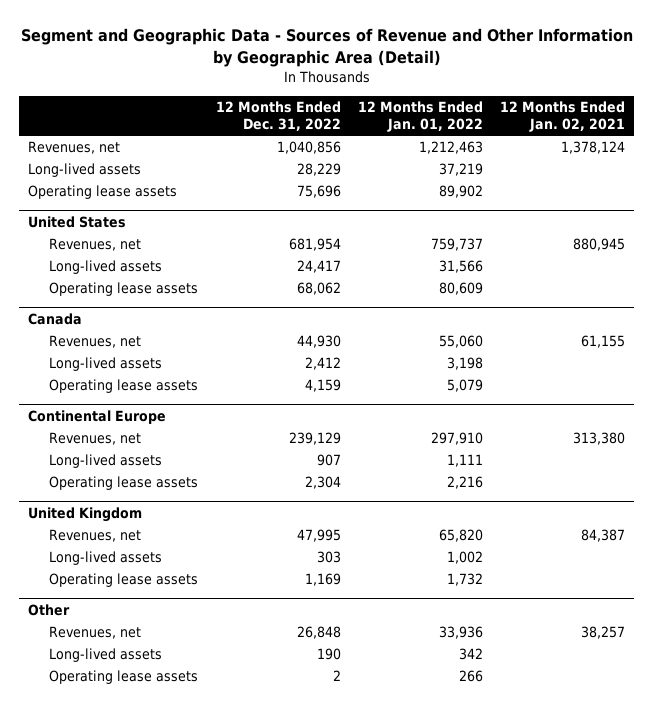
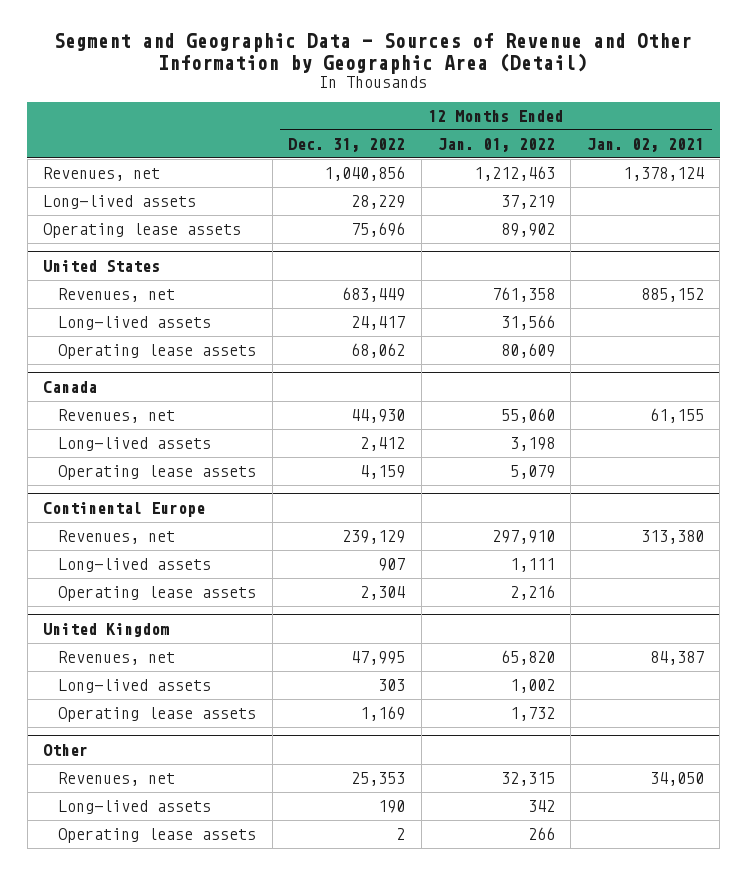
@ United States
- Revenues, net | 681,954 | 759,737 | 880,945
+ Revenues, net | 683,449 | 761,358 | 885,152
@ Other
- Revenues, net | 26,848 | 33,936 | 38,257
+ Revenues, net | 25,353 | 32,315 | 34,050

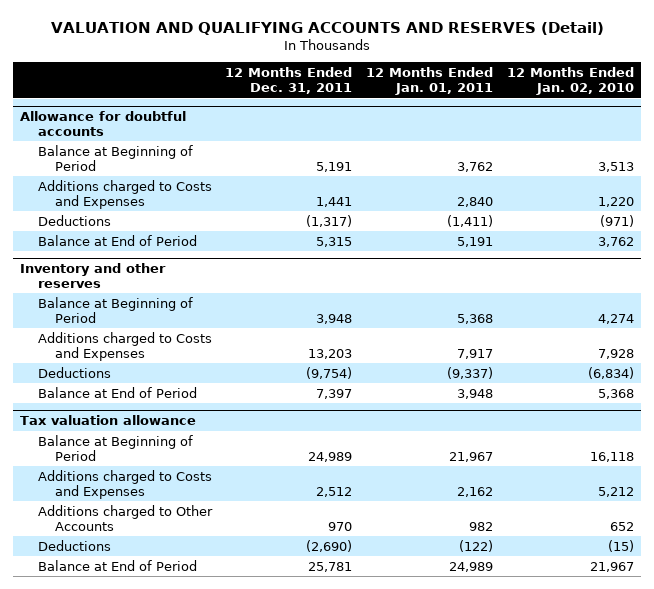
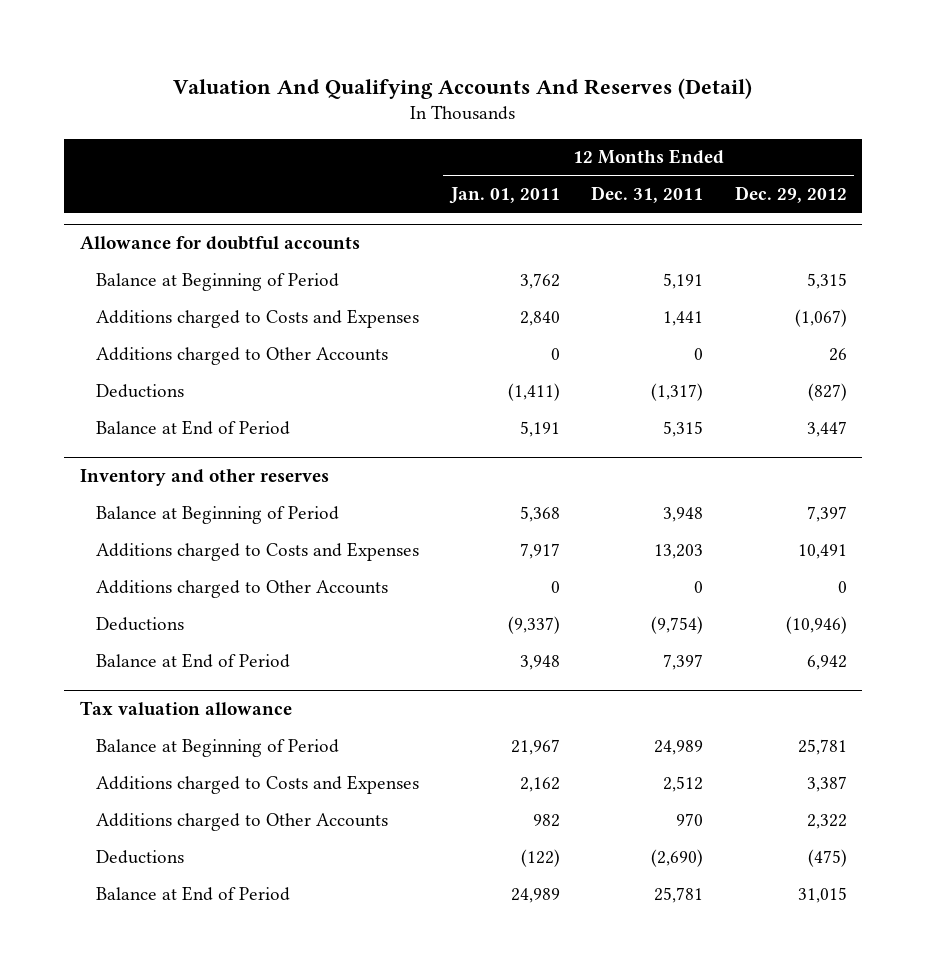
- VALUATION AND QUALIFYING ACCOUNTS AND RESERVES (Detail)
+ Valuation And Qualifying Accounts And Reserves (Detail)
- | 12 Months Ended Dec. 31, 2011 | 12 Months Ended Jan. 01, 2011 | 12 Months Ended Jan. 02, 2010
+ | 12 Months Ended Jan. 01, 2011 | 12 Months Ended Dec. 31, 2011 | 12 Months Ended Dec. 29, 2012
@ Allowance for doubtful accounts
+ Additions charged to Other Accounts | 0 | 0 | 26
@ Inventory and other reserves
+ Additions charged to Other Accounts | 0 | 0 | 0

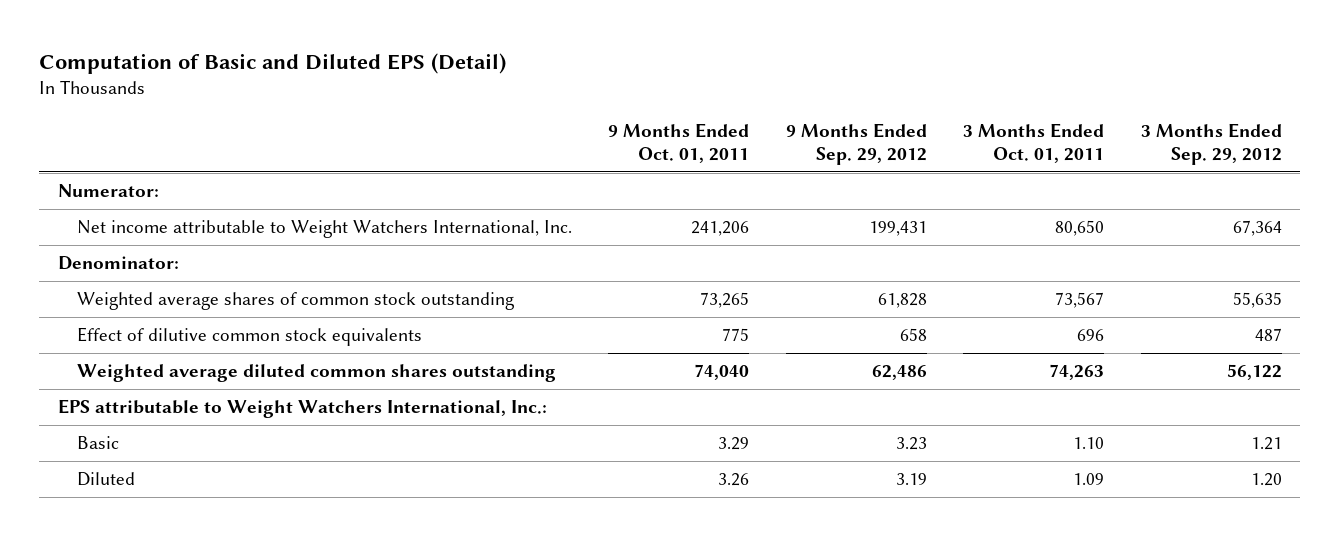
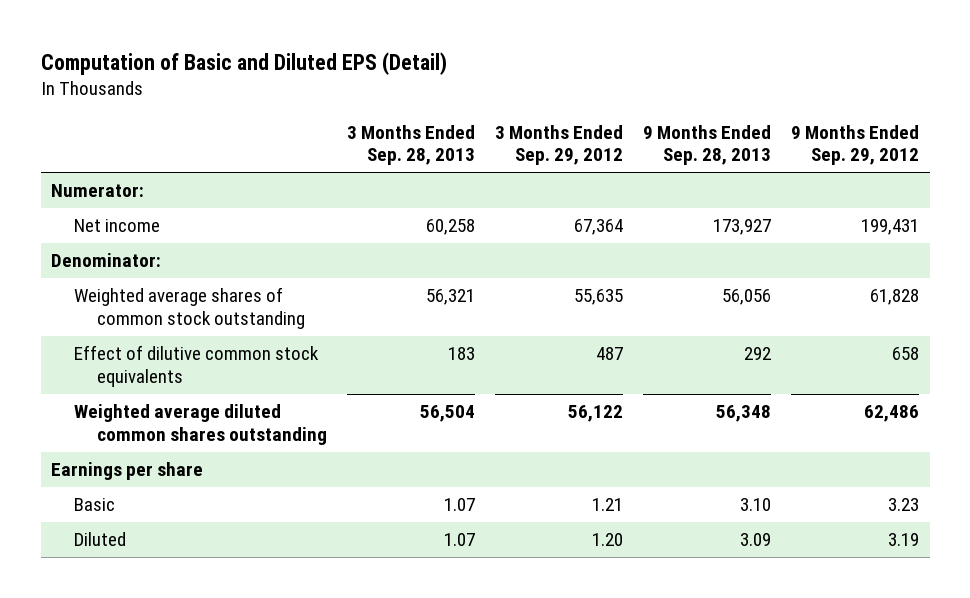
- | 9 Months Ended Oct. 01, 2011 | 9 Months Ended Sep. 29, 2012 | 3 Months Ended Oct. 01, 2011 | 3 Months Ended Sep. 29, 2012
+ | 3 Months Ended Sep. 28, 2013 | 3 Months Ended Sep. 29, 2012 | 9 Months Ended Sep. 28, 2013 | 9 Months Ended Sep. 29, 2012
- Net income attributable to Weight Watchers International, Inc. | 241,206 | 199,431 | 80,650 | 67,364
+ Net income | 60,258 | 67,364 | 173,927 | 199,431
- EPS attributable to Weight Watchers International, Inc.:
+ Earnings per share

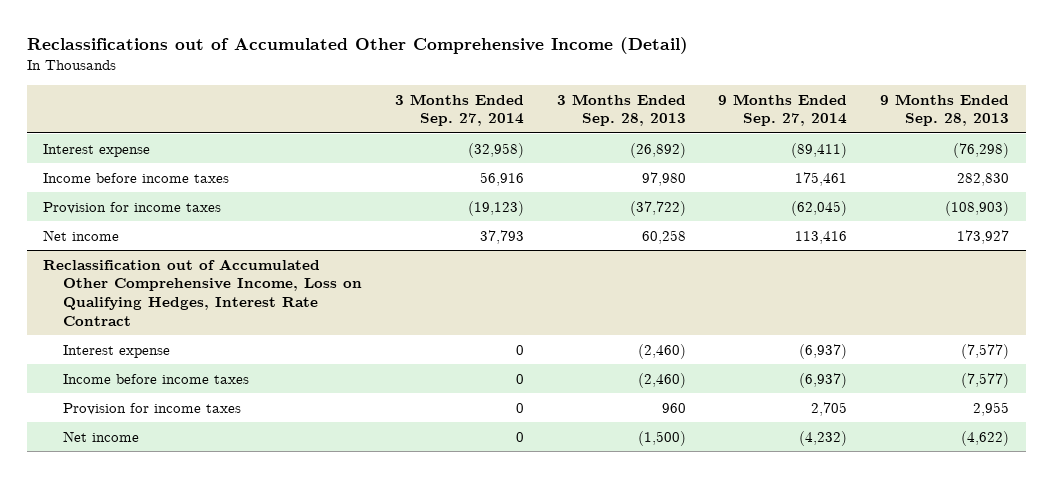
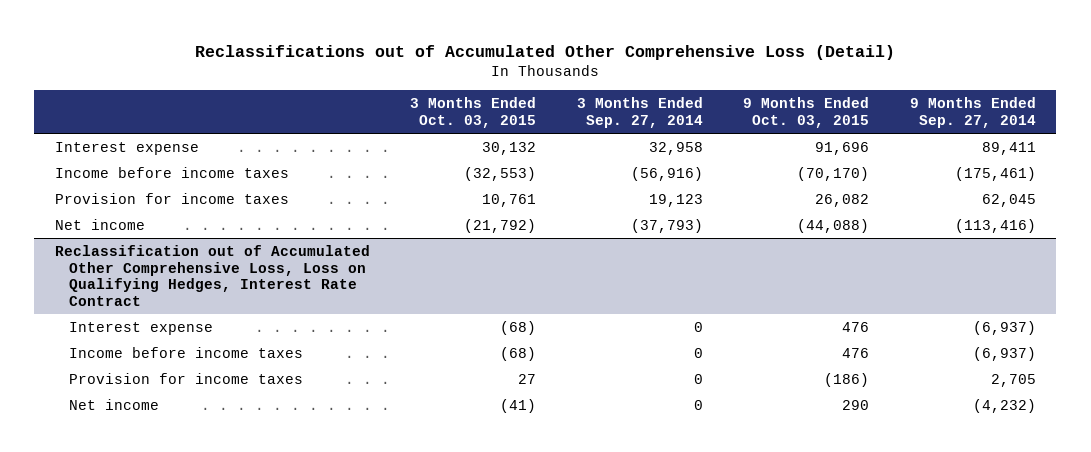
- Reclassifications out of Accumulated Other Comprehensive Income (Detail)
+ Reclassifications out of Accumulated Other Comprehensive Loss (Detail)
- | 3 Months Ended Sep. 27, 2014 | 3 Months Ended Sep. 28, 2013 | 9 Months Ended Sep. 27, 2014 | 9 Months Ended Sep. 28, 2013
+ | 3 Months Ended Oct. 03, 2015 | 3 Months Ended Sep. 27, 2014 | 9 Months Ended Oct. 03, 2015 | 9 Months Ended Sep. 27, 2014
- Interest expense | (32,958) | (26,892) | (89,411) | (76,298)
- Income before income taxes | 56,916 | 97,980 | 175,461 | 282,830
- Provision for income taxes | (19,123) | (37,722) | (62,045) | (108,903)
- Net income | 37,793 | 60,258 | 113,416 | 173,927
- Reclassification out of Accumulated Other Comprehensive Income, Loss on Qualifying Hedges, Interest Rate Contract
+ Interest expense | 30,132 | 32,958 | 91,696 | 89,411
+ Income before income taxes | (32,553) | (56,916) | (70,170) | (175,461)
+ Provision for income taxes | 10,761 | 19,123 | 26,082 | 62,045
+ Net income | (21,792) | (37,793) | (44,088) | (113,416)
+ Reclassification out of Accumulated Other Comprehensive Loss, Loss on Qualifying Hedges, Interest Rate Contract

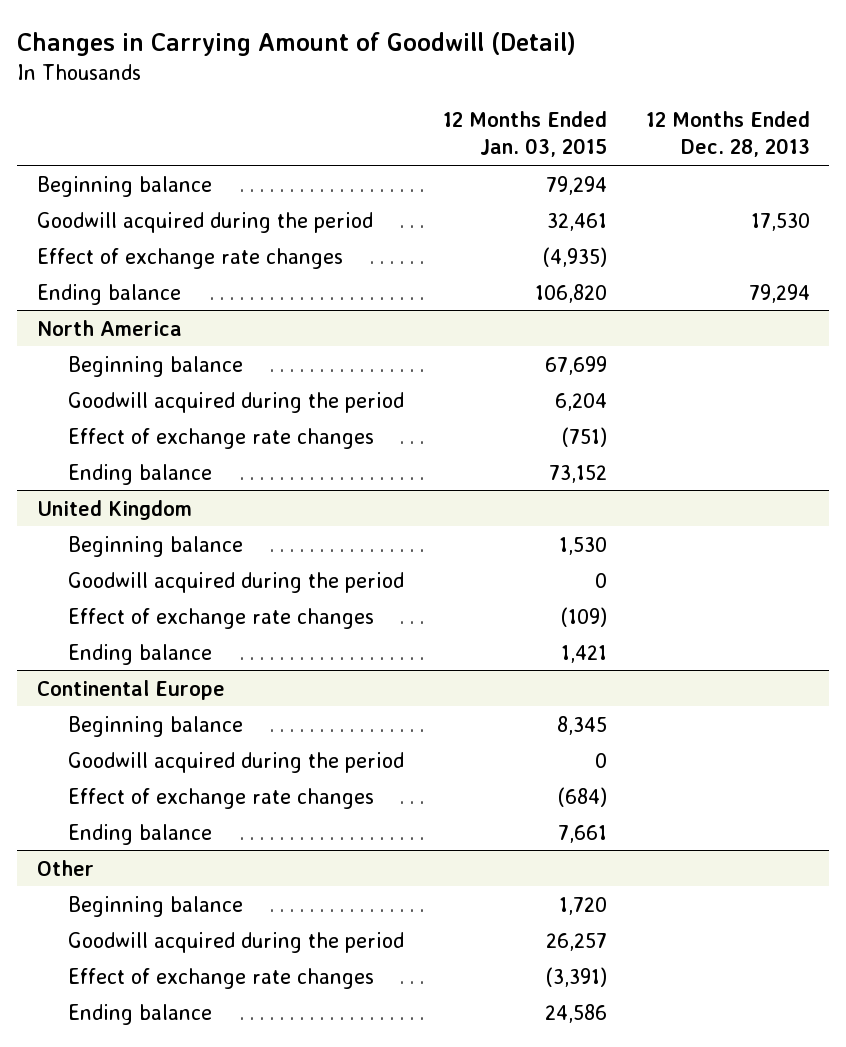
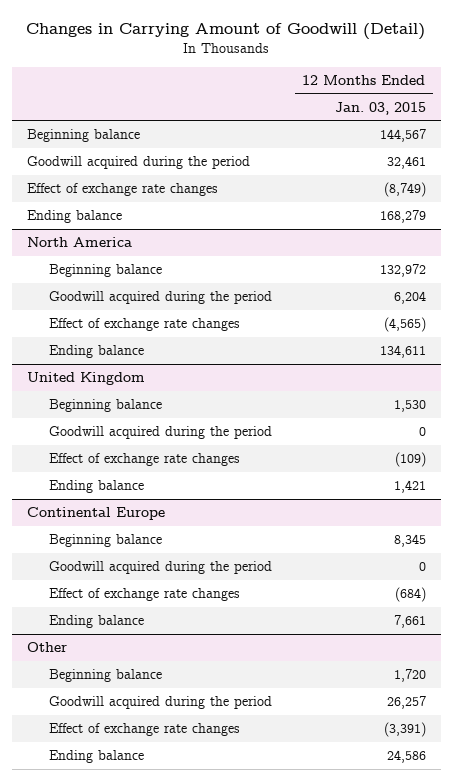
- | 12 Months Ended Jan. 03, 2015 | 12 Months Ended Dec. 28, 2013
+ | 12 Months Ended Jan. 03, 2015
- Beginning balance | 79,294 |
+ Beginning balance | 144,567
- Effect of exchange rate changes | (4,935) |
- Ending balance | 106,820 | 79,294
+ Effect of exchange rate changes | (8,749)
+ Ending balance | 168,279
@ North America
- Beginning balance | 67,699 |
+ Beginning balance | 132,972
- Effect of exchange rate changes | (751) |
- Ending balance | 73,152 |
+ Effect of exchange rate changes | (4,565)
+ Ending balance | 134,611

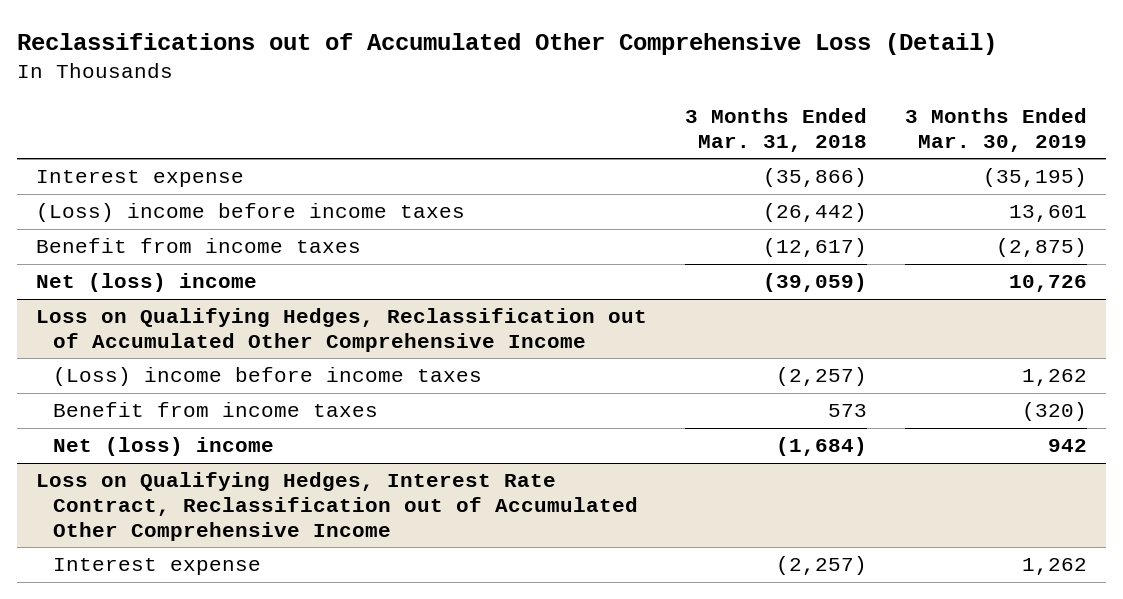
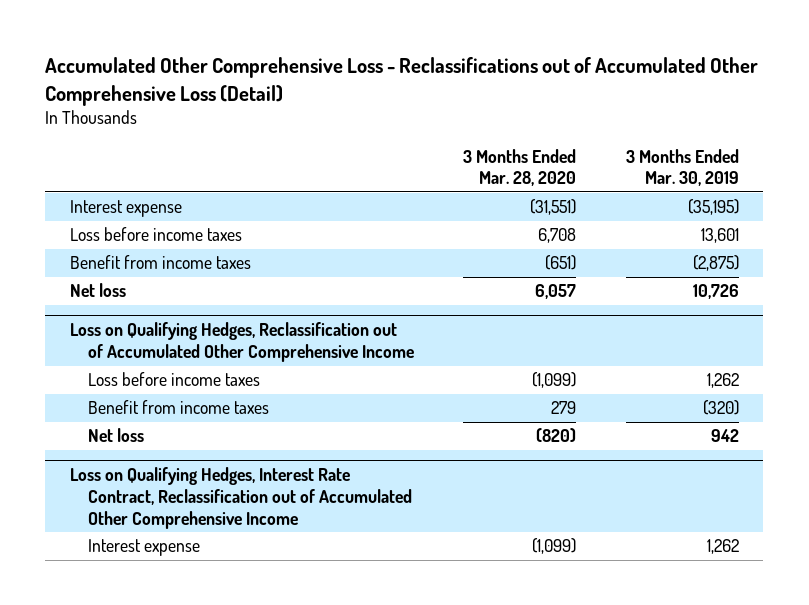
- Reclassifications out of Accumulated Other Comprehensive Loss (Detail)
+ Accumulated Other Comprehensive Loss - Reclassifications out of Accumulated Other Comprehensive Loss (Detail)
- | 3 Months Ended Mar. 31, 2018 | 3 Months Ended Mar. 30, 2019
+ | 3 Months Ended Mar. 28, 2020 | 3 Months Ended Mar. 30, 2019
- (Loss) income before income taxes | (26,442) | 13,601
+ Loss before income taxes | 6,708 | 13,601
- Net (loss) income | (39,059) | 10,726
+ Net loss | 6,057 | 10,726
@ Loss on Qualifying Hedges, Reclassification out of Accumulated Other Comprehensive Income
- (Loss) income before income taxes | (2,257) | 1,262
+ Loss before income taxes | (1,099) | 1,262
- Net (loss) income | (1,684) | 942
+ Net loss | (820) | 942

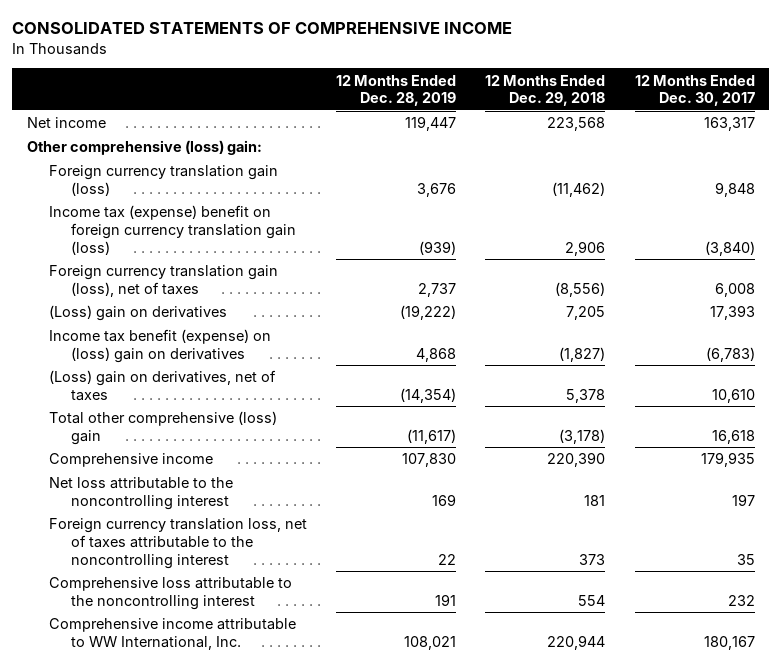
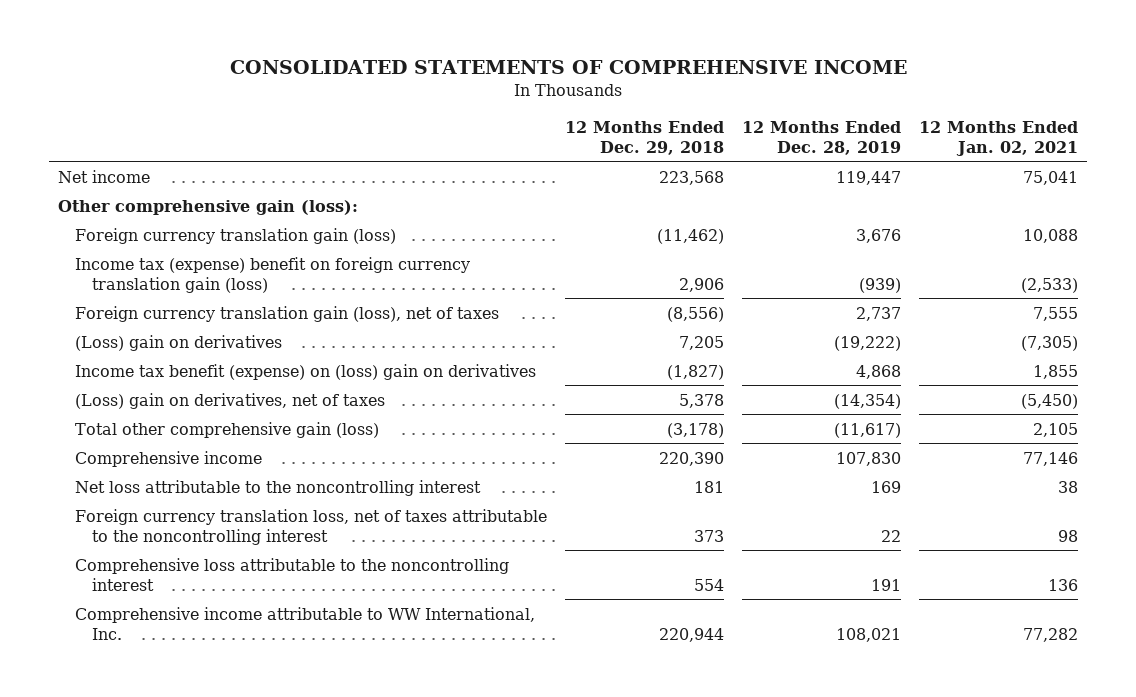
- | 12 Months Ended Dec. 28, 2019 | 12 Months Ended Dec. 29, 2018 | 12 Months Ended Dec. 30, 2017
+ | 12 Months Ended Dec. 29, 2018 | 12 Months Ended Dec. 28, 2019 | 12 Months Ended Jan. 02, 2021
- Other comprehensive (loss) gain:
+ Other comprehensive gain (loss):
- Total other comprehensive (loss) gain | (11,617) | (3,178) | 16,618
+ Total other comprehensive gain (loss) | (3,178) | (11,617) | 2,105

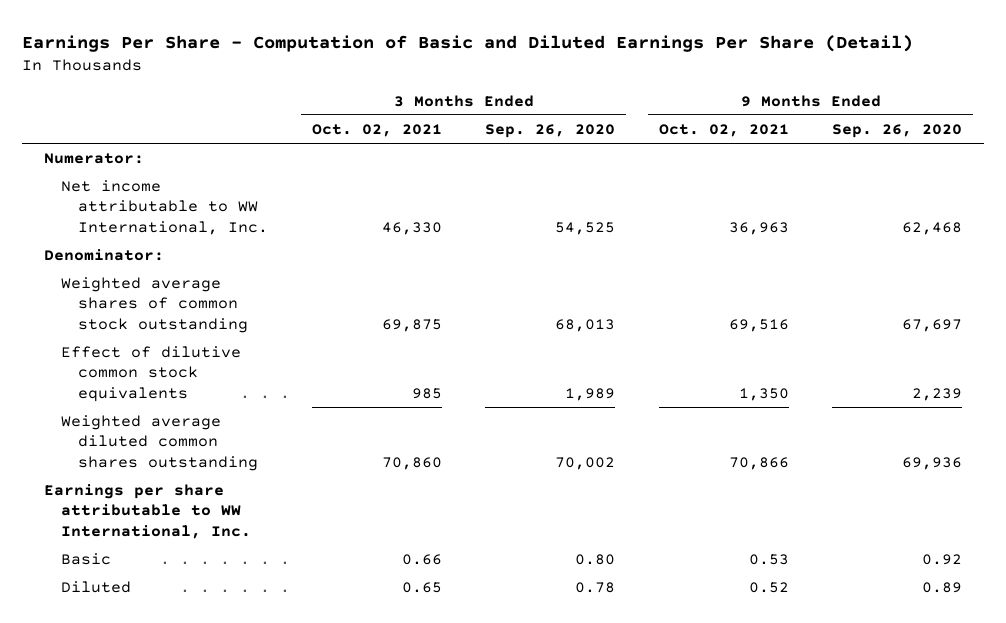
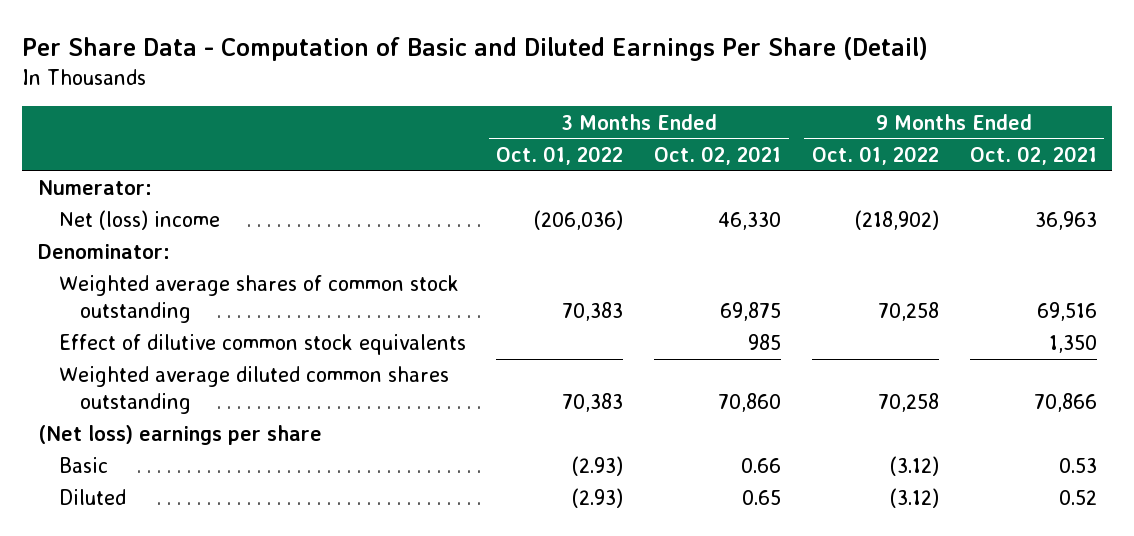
- Earnings Per Share - Computation of Basic and Diluted Earnings Per Share (Detail)
+ Per Share Data - Computation of Basic and Diluted Earnings Per Share (Detail)
- | 3 Months Ended Oct. 02, 2021 | 3 Months Ended Sep. 26, 2020 | 9 Months Ended Oct. 02, 2021 | 9 Months Ended Sep. 26, 2020
+ | 3 Months Ended Oct. 01, 2022 | 3 Months Ended Oct. 02, 2021 | 9 Months Ended Oct. 01, 2022 | 9 Months Ended Oct. 02, 2021
- Net income attributable to WW International, Inc. | 46,330 | 54,525 | 36,963 | 62,468
+ Net (loss) income | (206,036) | 46,330 | (218,902) | 36,963
- Earnings per share attributable to WW International, Inc.
+ (Net loss) earnings per share

